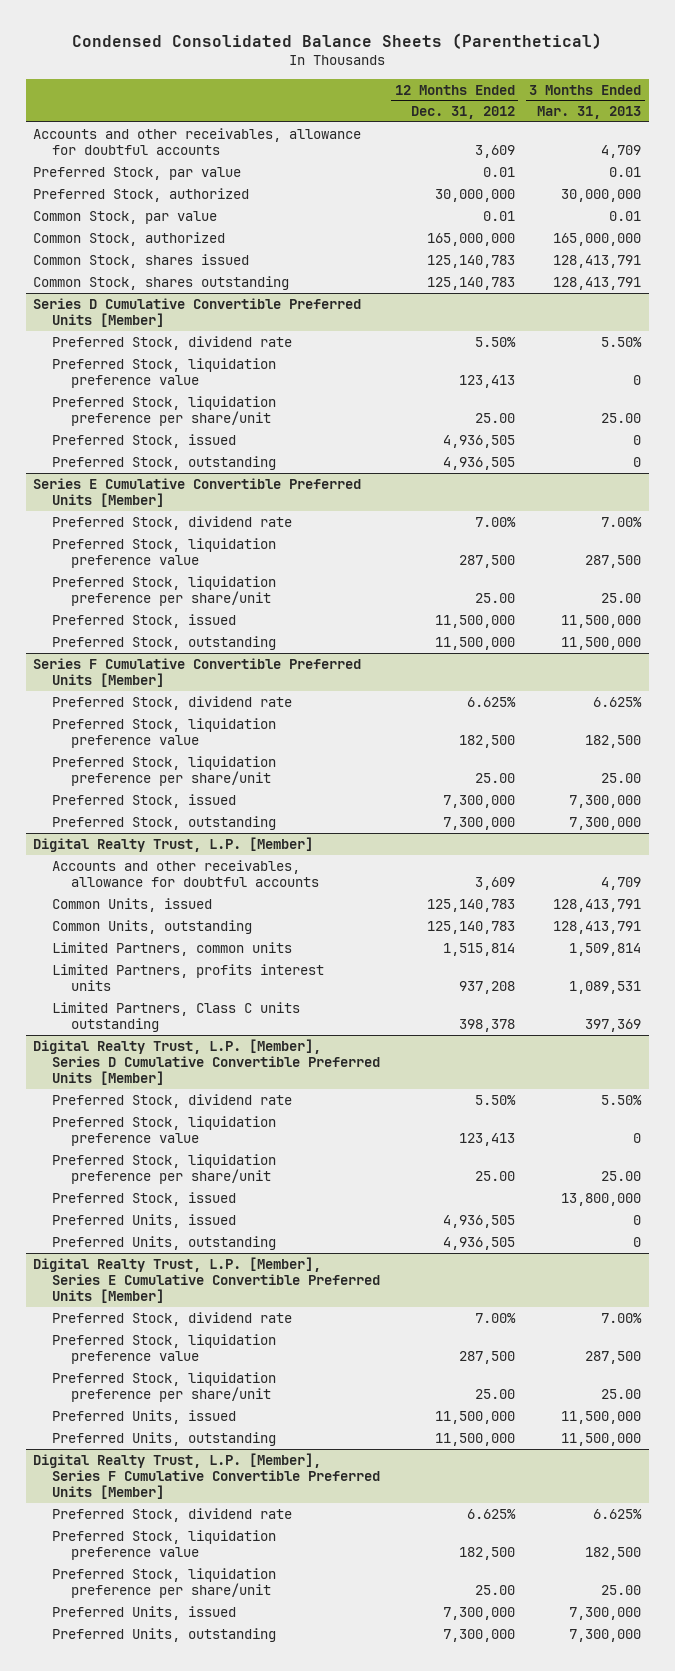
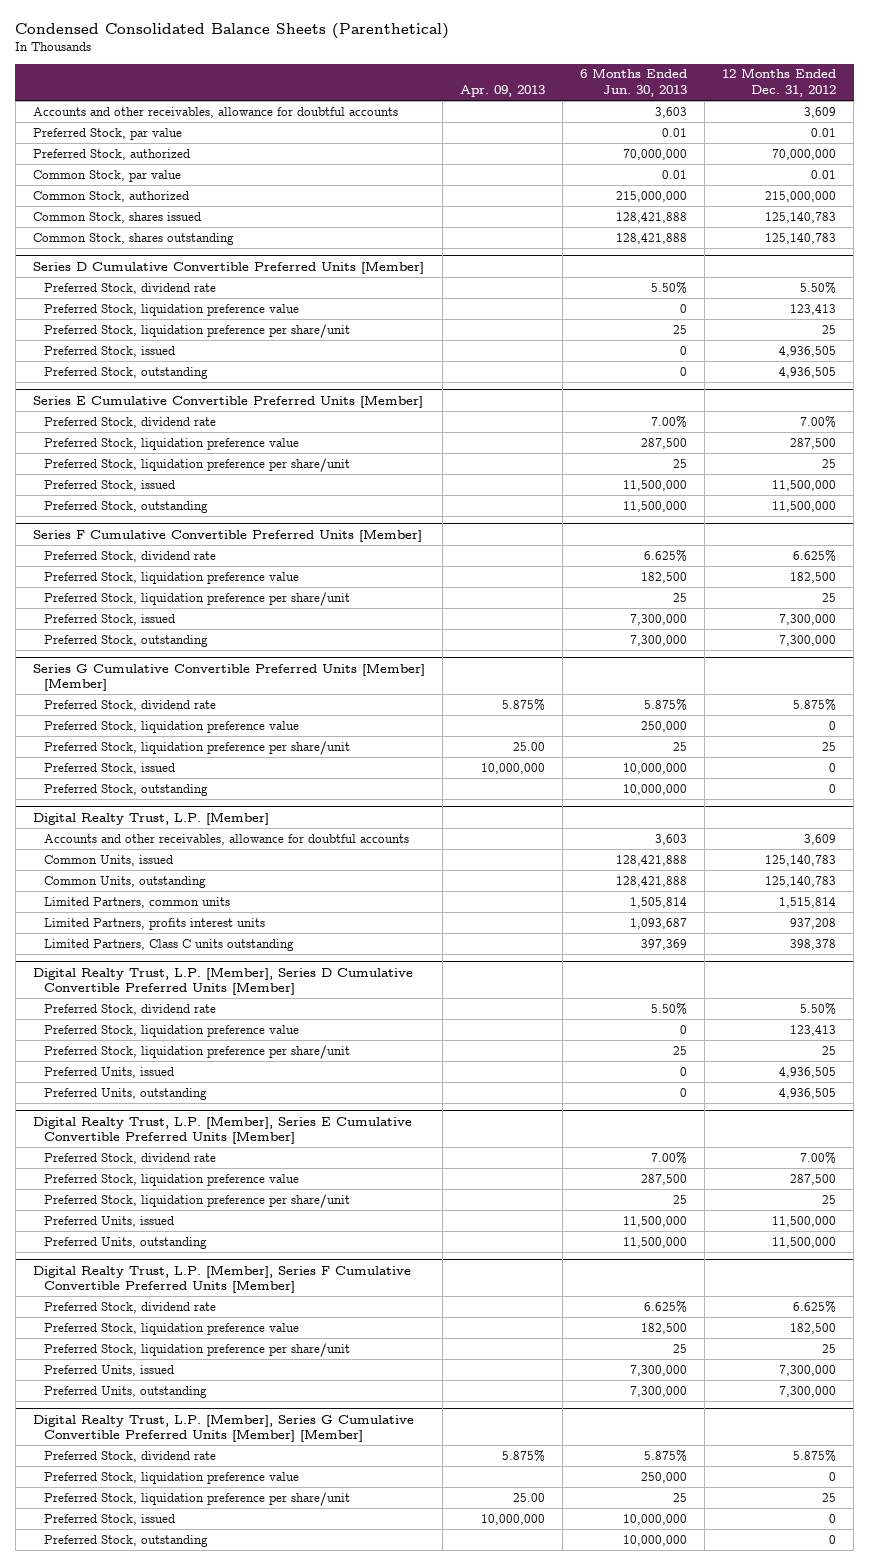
- | 12 Months Ended Dec. 31, 2012 | 3 Months Ended Mar. 31, 2013
+ | Apr. 09, 2013 | 6 Months Ended Jun. 30, 2013 | 12 Months Ended Dec. 31, 2012
- Preferred Stock, authorized | 30,000,000 | 30,000,000
+ Preferred Stock, authorized | | 70,000,000 | 70,000,000
- Common Stock, authorized | 165,000,000 | 165,000,000
+ Common Stock, authorized | | 215,000,000 | 215,000,000
@ Series D Cumulative Convertible Preferred Units [Member]
- Preferred Stock, liquidation preference per share/unit | 25.00 | 25.00
+ Preferred Stock, liquidation preference per share/unit | | 25 | 25
@ Series E Cumulative Convertible Preferred Units [Member]
- Preferred Stock, liquidation preference per share/unit | 25.00 | 25.00
+ Preferred Stock, liquidation preference per share/unit | | 25 | 25
@ Series F Cumulative Convertible Preferred Units [Member]
- Preferred Stock, liquidation preference per share/unit | 25.00 | 25.00
+ Preferred Stock, liquidation preference per share/unit | | 25 | 25
+ Series G Cumulative Convertible Preferred Units [Member] [Member]
+ Preferred Stock, dividend rate | 5.875% | 5.875% | 5.875%
+ Preferred Stock, liquidation preference value | | 250,000 | 0
+ Preferred Stock, liquidation preference per share/unit | 25.00 | 25 | 25
+ Preferred Stock, issued | 10,000,000 | 10,000,000 | 0
+ Preferred Stock, outstanding | | 10,000,000 | 0
@ Digital Realty Trust, L.P. [Member], Series D Cumulative Convertible Preferred Units [Member]
- Preferred Stock, liquidation preference per share/unit | 25.00 | 25.00
- Preferred Stock, issued | | 13,800,000
+ Preferred Stock, liquidation preference per share/unit | | 25 | 25
@ Digital Realty Trust, L.P. [Member], Series E Cumulative Convertible Preferred Units [Member]
- Preferred Stock, liquidation preference per share/unit | 25.00 | 25.00
+ Preferred Stock, liquidation preference per share/unit | | 25 | 25
@ Digital Realty Trust, L.P. [Member], Series F Cumulative Convertible Preferred Units [Member]
- Preferred Stock, liquidation preference per share/unit | 25.00 | 25.00
+ Preferred Stock, liquidation preference per share/unit | | 25 | 25
+ Digital Realty Trust, L.P. [Member], Series G Cumulative Convertible Preferred Units [Member] [Member]
+ Preferred Stock, dividend rate | 5.875% | 5.875% | 5.875%
+ Preferred Stock, liquidation preference value | | 250,000 | 0
+ Preferred Stock, liquidation preference per share/unit | 25.00 | 25 | 25
+ Preferred Stock, issued | 10,000,000 | 10,000,000 | 0
+ Preferred Stock, outstanding | | 10,000,000 | 0

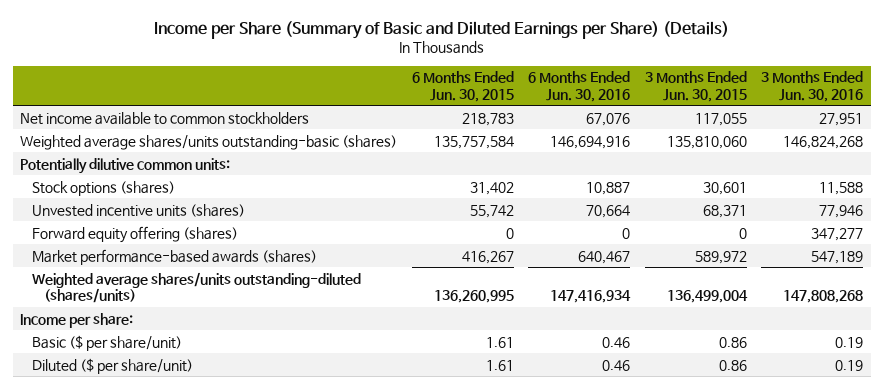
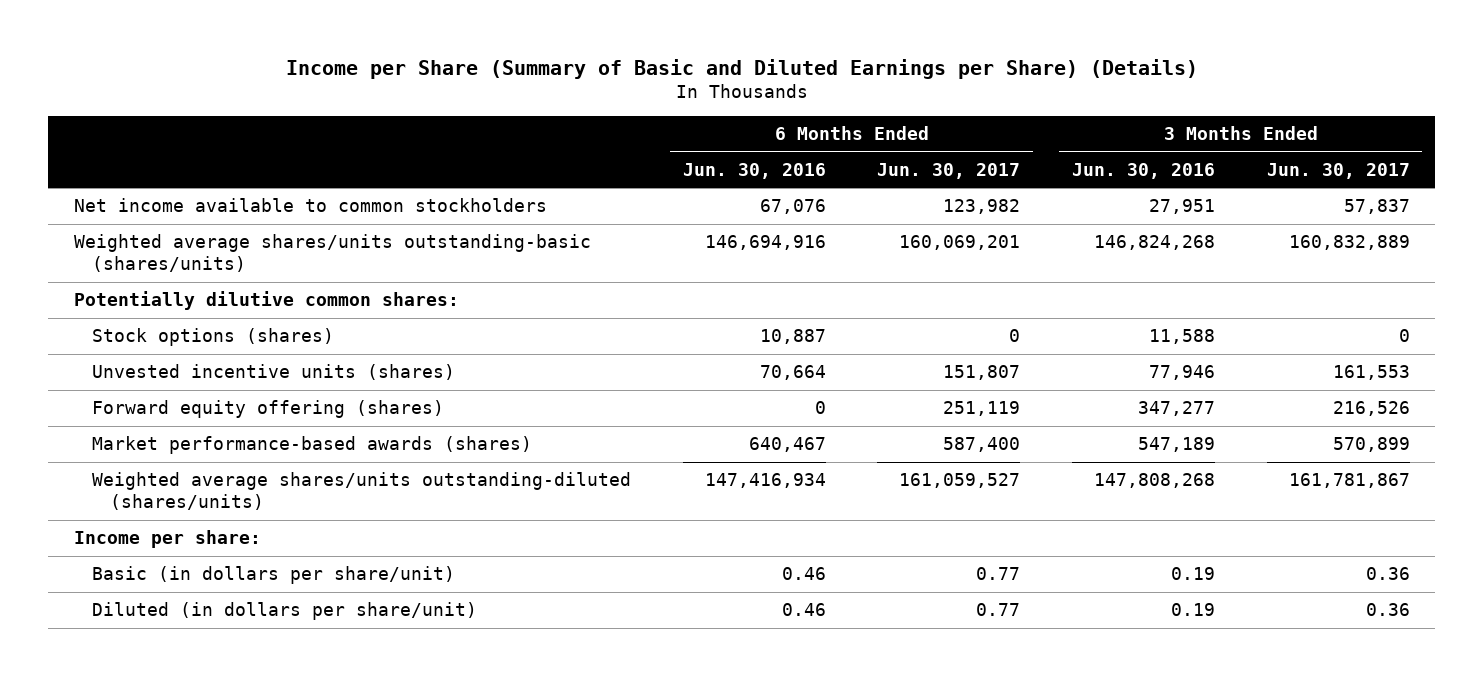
- | 6 Months Ended Jun. 30, 2015 | 6 Months Ended Jun. 30, 2016 | 3 Months Ended Jun. 30, 2015 | 3 Months Ended Jun. 30, 2016
+ | 6 Months Ended Jun. 30, 2016 | 6 Months Ended Jun. 30, 2017 | 3 Months Ended Jun. 30, 2016 | 3 Months Ended Jun. 30, 2017
- Weighted average shares/units outstanding-basic (shares) | 135,757,584 | 146,694,916 | 135,810,060 | 146,824,268
- Potentially dilutive common units:
+ Weighted average shares/units outstanding-basic (shares/units) | 146,694,916 | 160,069,201 | 146,824,268 | 160,832,889
+ Potentially dilutive common shares:
- Basic ($ per share/unit) | 1.61 | 0.46 | 0.86 | 0.19
- Diluted ($ per share/unit) | 1.61 | 0.46 | 0.86 | 0.19
+ Basic (in dollars per share/unit) | 0.46 | 0.77 | 0.19 | 0.36
+ Diluted (in dollars per share/unit) | 0.46 | 0.77 | 0.19 | 0.36

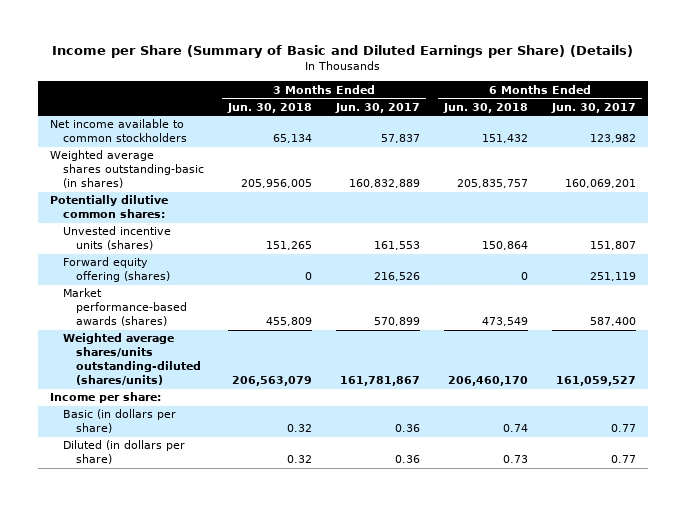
- | 6 Months Ended Jun. 30, 2016 | 6 Months Ended Jun. 30, 2017 | 3 Months Ended Jun. 30, 2016 | 3 Months Ended Jun. 30, 2017
+ | 3 Months Ended Jun. 30, 2018 | 3 Months Ended Jun. 30, 2017 | 6 Months Ended Jun. 30, 2018 | 6 Months Ended Jun. 30, 2017
- Weighted average shares/units outstanding-basic (shares/units) | 146,694,916 | 160,069,201 | 146,824,268 | 160,832,889
+ Weighted average shares outstanding-basic (in shares) | 205,956,005 | 160,832,889 | 205,835,757 | 160,069,201
- Stock options (shares) | 10,887 | 0 | 11,588 | 0
- Basic (in dollars per share/unit) | 0.46 | 0.77 | 0.19 | 0.36
- Diluted (in dollars per share/unit) | 0.46 | 0.77 | 0.19 | 0.36
+ Basic (in dollars per share) | 0.32 | 0.36 | 0.74 | 0.77
+ Diluted (in dollars per share) | 0.32 | 0.36 | 0.73 | 0.77

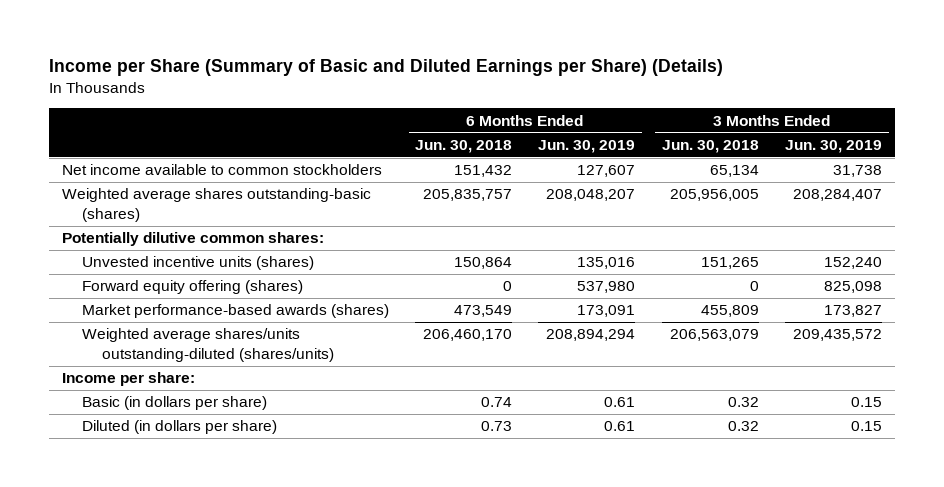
- | 3 Months Ended Jun. 30, 2018 | 3 Months Ended Jun. 30, 2017 | 6 Months Ended Jun. 30, 2018 | 6 Months Ended Jun. 30, 2017
+ | 6 Months Ended Jun. 30, 2018 | 6 Months Ended Jun. 30, 2019 | 3 Months Ended Jun. 30, 2018 | 3 Months Ended Jun. 30, 2019
- Weighted average shares outstanding-basic (in shares) | 205,956,005 | 160,832,889 | 205,835,757 | 160,069,201
+ Weighted average shares outstanding-basic (shares) | 205,835,757 | 208,048,207 | 205,956,005 | 208,284,407

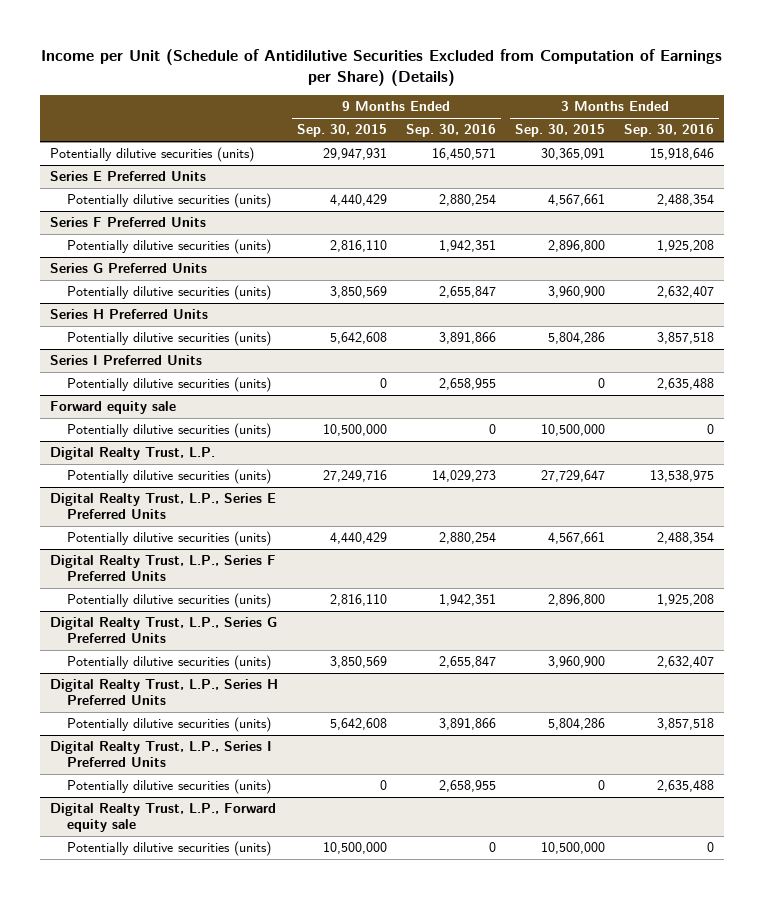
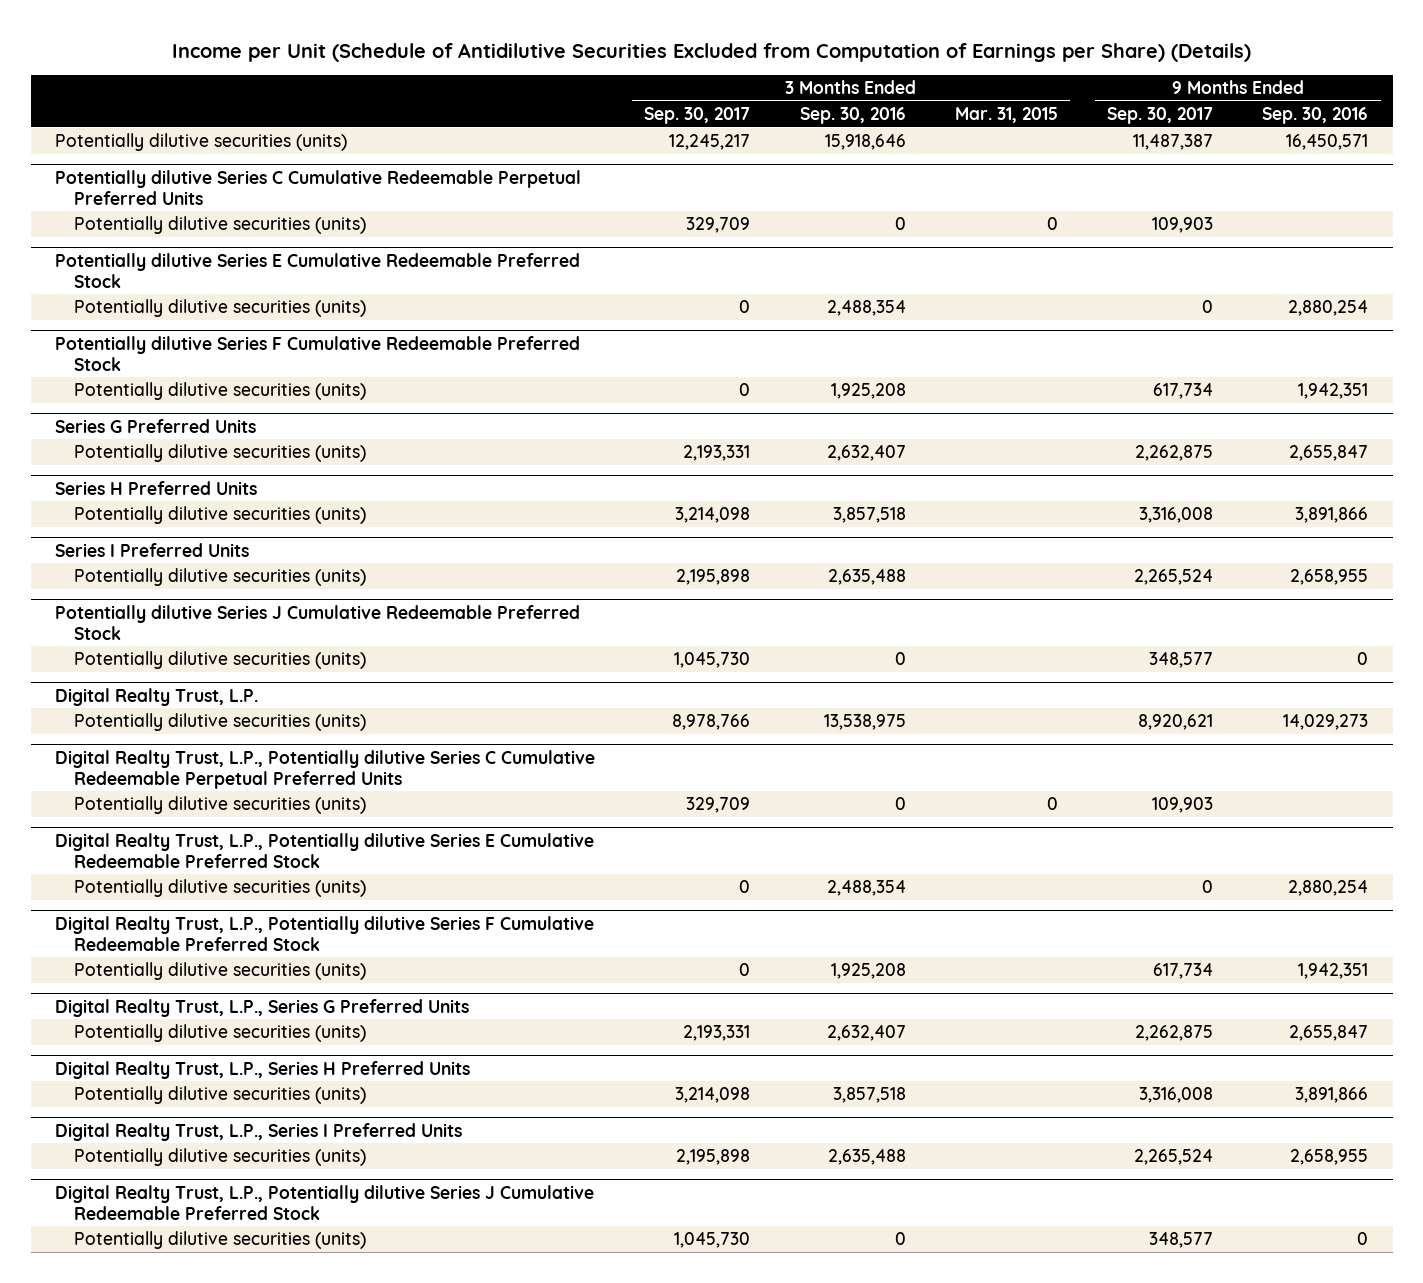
- | 9 Months Ended Sep. 30, 2015 | 9 Months Ended Sep. 30, 2016 | 3 Months Ended Sep. 30, 2015 | 3 Months Ended Sep. 30, 2016
+ | 3 Months Ended Sep. 30, 2017 | 3 Months Ended Sep. 30, 2016 | 3 Months Ended Mar. 31, 2015 | 9 Months Ended Sep. 30, 2017 | 9 Months Ended Sep. 30, 2016
- Series E Preferred Units
+ Potentially dilutive Series C Cumulative Redeemable Perpetual Preferred Units
+ Potentially dilutive securities (units) | 329,709 | 0 | 0 | 109,903 |
+ Potentially dilutive Series E Cumulative Redeemable Preferred Stock
- Series F Preferred Units
+ Potentially dilutive Series F Cumulative Redeemable Preferred Stock
- Forward equity sale
+ Potentially dilutive Series J Cumulative Redeemable Preferred Stock
- Digital Realty Trust, L.P., Series E Preferred Units
+ Digital Realty Trust, L.P., Potentially dilutive Series C Cumulative Redeemable Perpetual Preferred Units
+ Potentially dilutive securities (units) | 329,709 | 0 | 0 | 109,903 |
+ Digital Realty Trust, L.P., Potentially dilutive Series E Cumulative Redeemable Preferred Stock
- Digital Realty Trust, L.P., Series F Preferred Units
+ Digital Realty Trust, L.P., Potentially dilutive Series F Cumulative Redeemable Preferred Stock
- Digital Realty Trust, L.P., Forward equity sale
+ Digital Realty Trust, L.P., Potentially dilutive Series J Cumulative Redeemable Preferred Stock

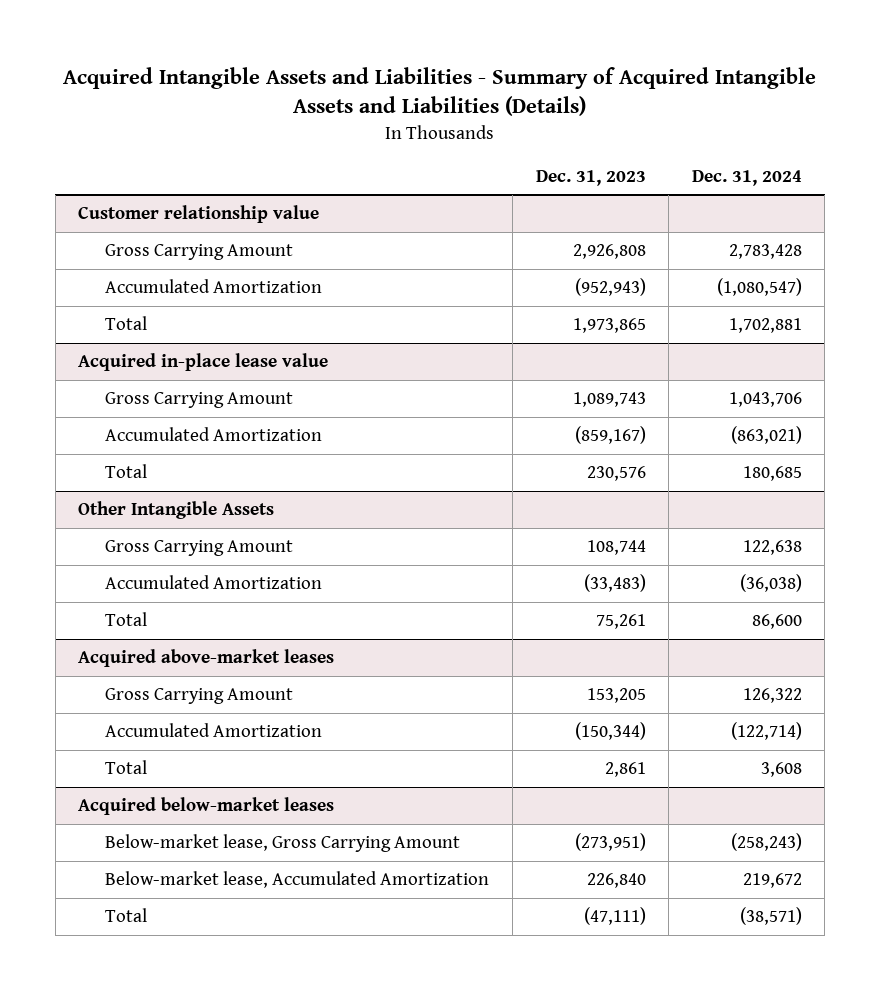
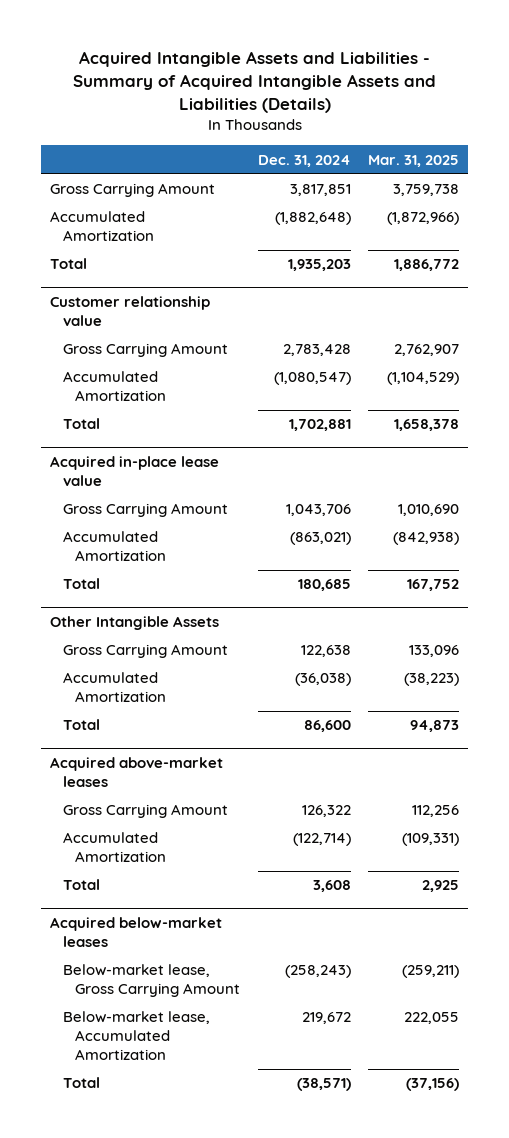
- | Dec. 31, 2023 | Dec. 31, 2024
+ | Dec. 31, 2024 | Mar. 31, 2025
+ Gross Carrying Amount | 3,817,851 | 3,759,738
+ Accumulated Amortization | (1,882,648) | (1,872,966)
+ Total | 1,935,203 | 1,886,772

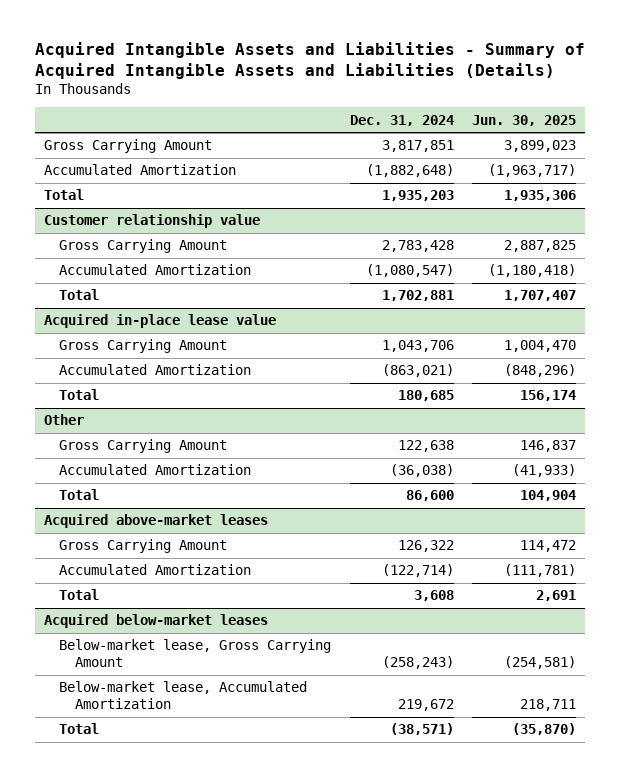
- | Dec. 31, 2024 | Mar. 31, 2025
+ | Dec. 31, 2024 | Jun. 30, 2025
- Other Intangible Assets
+ Other

